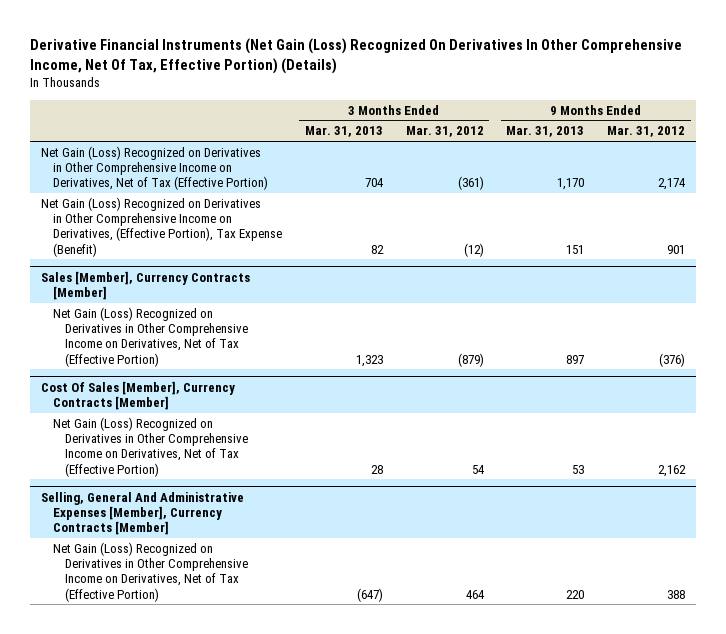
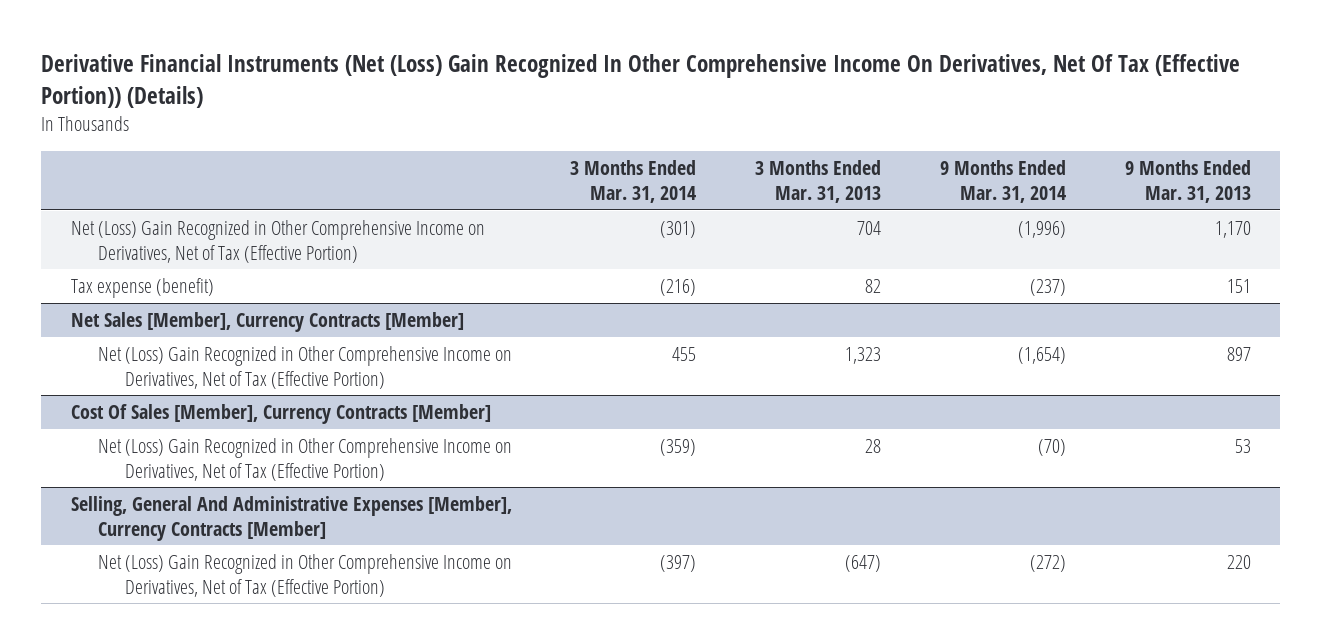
- Derivative Financial Instruments (Net Gain (Loss) Recognized On Derivatives In Other Comprehensive Income, Net Of Tax, Effective Portion) (Details)
+ Derivative Financial Instruments (Net (Loss) Gain Recognized In Other Comprehensive Income On Derivatives, Net Of Tax (Effective Portion)) (Details)
- | 3 Months Ended Mar. 31, 2013 | 3 Months Ended Mar. 31, 2012 | 9 Months Ended Mar. 31, 2013 | 9 Months Ended Mar. 31, 2012
+ | 3 Months Ended Mar. 31, 2014 | 3 Months Ended Mar. 31, 2013 | 9 Months Ended Mar. 31, 2014 | 9 Months Ended Mar. 31, 2013
- Net Gain (Loss) Recognized on Derivatives in Other Comprehensive Income on Derivatives, Net of Tax (Effective Portion) | 704 | (361) | 1,170 | 2,174
- Net Gain (Loss) Recognized on Derivatives in Other Comprehensive Income on Derivatives, (Effective Portion), Tax Expense (Benefit) | 82 | (12) | 151 | 901
- Sales [Member], Currency Contracts [Member]
- Net Gain (Loss) Recognized on Derivatives in Other Comprehensive Income on Derivatives, Net of Tax (Effective Portion) | 1,323 | (879) | 897 | (376)
+ Net (Loss) Gain Recognized in Other Comprehensive Income on Derivatives, Net of Tax (Effective Portion) | (301) | 704 | (1,996) | 1,170
+ Tax expense (benefit) | (216) | 82 | (237) | 151
+ Net Sales [Member], Currency Contracts [Member]
+ Net (Loss) Gain Recognized in Other Comprehensive Income on Derivatives, Net of Tax (Effective Portion) | 455 | 1,323 | (1,654) | 897
@ Cost Of Sales [Member], Currency Contracts [Member]
- Net Gain (Loss) Recognized on Derivatives in Other Comprehensive Income on Derivatives, Net of Tax (Effective Portion) | 28 | 54 | 53 | 2,162
+ Net (Loss) Gain Recognized in Other Comprehensive Income on Derivatives, Net of Tax (Effective Portion) | (359) | 28 | (70) | 53
@ Selling, General And Administrative Expenses [Member], Currency Contracts [Member]
- Net Gain (Loss) Recognized on Derivatives in Other Comprehensive Income on Derivatives, Net of Tax (Effective Portion) | (647) | 464 | 220 | 388
+ Net (Loss) Gain Recognized in Other Comprehensive Income on Derivatives, Net of Tax (Effective Portion) | (397) | (647) | (272) | 220

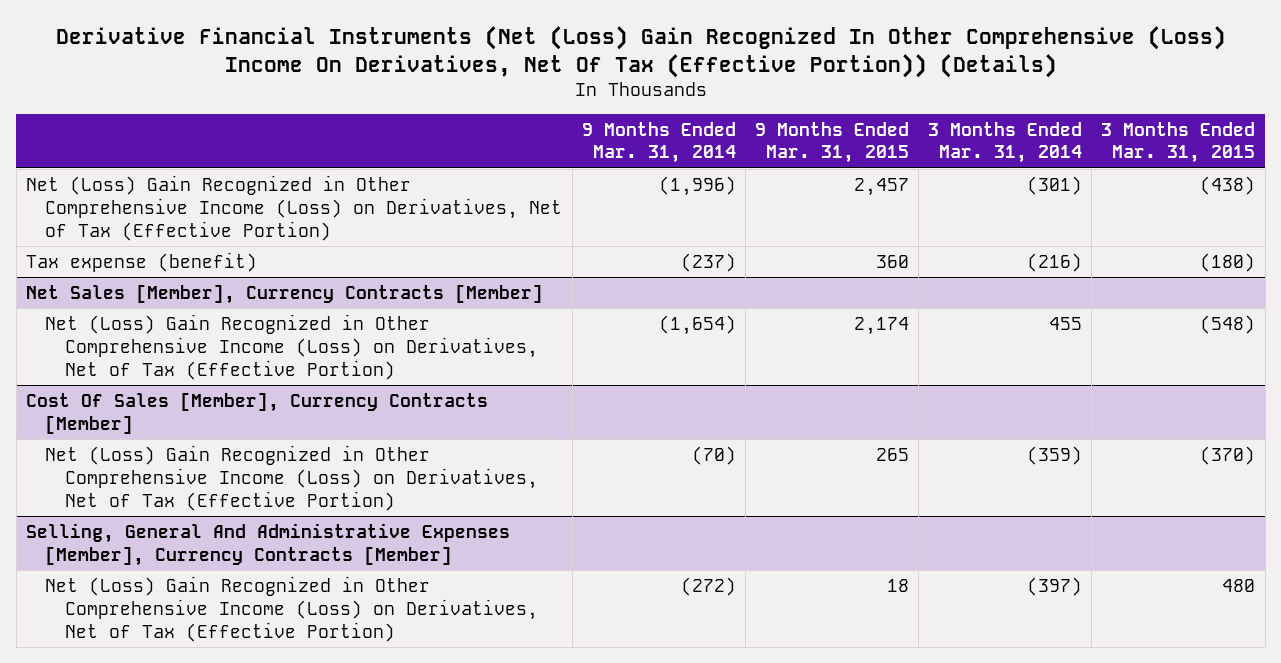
- Derivative Financial Instruments (Net (Loss) Gain Recognized In Other Comprehensive Income On Derivatives, Net Of Tax (Effective Portion)) (Details)
+ Derivative Financial Instruments (Net (Loss) Gain Recognized In Other Comprehensive (Loss) Income On Derivatives, Net Of Tax (Effective Portion)) (Details)
- | 3 Months Ended Mar. 31, 2014 | 3 Months Ended Mar. 31, 2013 | 9 Months Ended Mar. 31, 2014 | 9 Months Ended Mar. 31, 2013
+ | 9 Months Ended Mar. 31, 2014 | 9 Months Ended Mar. 31, 2015 | 3 Months Ended Mar. 31, 2014 | 3 Months Ended Mar. 31, 2015
- Net (Loss) Gain Recognized in Other Comprehensive Income on Derivatives, Net of Tax (Effective Portion) | (301) | 704 | (1,996) | 1,170
+ Net (Loss) Gain Recognized in Other Comprehensive Income (Loss) on Derivatives, Net of Tax (Effective Portion) | (1,996) | 2,457 | (301) | (438)
@ Net Sales [Member], Currency Contracts [Member]
- Net (Loss) Gain Recognized in Other Comprehensive Income on Derivatives, Net of Tax (Effective Portion) | 455 | 1,323 | (1,654) | 897
+ Net (Loss) Gain Recognized in Other Comprehensive Income (Loss) on Derivatives, Net of Tax (Effective Portion) | (1,654) | 2,174 | 455 | (548)
@ Cost Of Sales [Member], Currency Contracts [Member]
- Net (Loss) Gain Recognized in Other Comprehensive Income on Derivatives, Net of Tax (Effective Portion) | (359) | 28 | (70) | 53
+ Net (Loss) Gain Recognized in Other Comprehensive Income (Loss) on Derivatives, Net of Tax (Effective Portion) | (70) | 265 | (359) | (370)
@ Selling, General And Administrative Expenses [Member], Currency Contracts [Member]
- Net (Loss) Gain Recognized in Other Comprehensive Income on Derivatives, Net of Tax (Effective Portion) | (397) | (647) | (272) | 220
+ Net (Loss) Gain Recognized in Other Comprehensive Income (Loss) on Derivatives, Net of Tax (Effective Portion) | (272) | 18 | (397) | 480

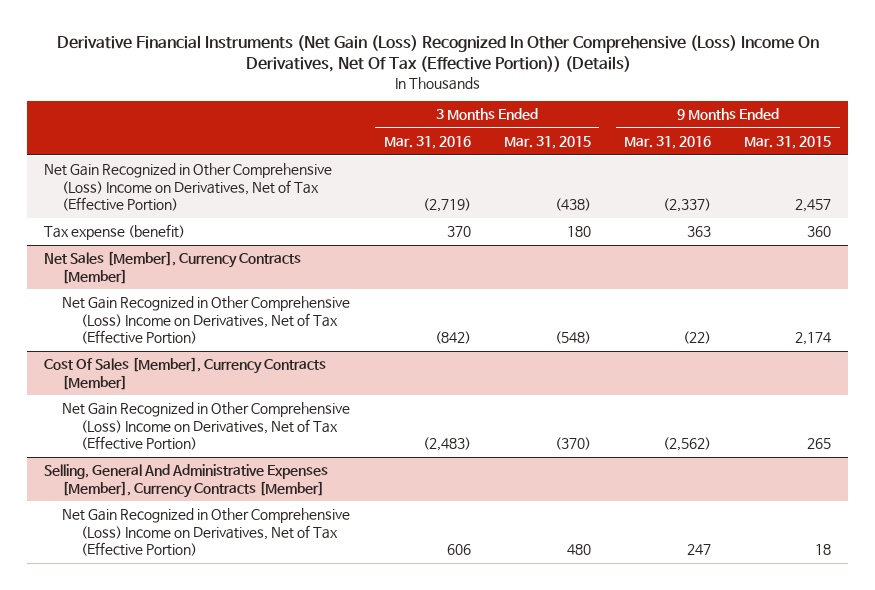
- Derivative Financial Instruments (Net (Loss) Gain Recognized In Other Comprehensive (Loss) Income On Derivatives, Net Of Tax (Effective Portion)) (Details)
+ Derivative Financial Instruments (Net Gain (Loss) Recognized In Other Comprehensive (Loss) Income On Derivatives, Net Of Tax (Effective Portion)) (Details)
- | 9 Months Ended Mar. 31, 2014 | 9 Months Ended Mar. 31, 2015 | 3 Months Ended Mar. 31, 2014 | 3 Months Ended Mar. 31, 2015
+ | 3 Months Ended Mar. 31, 2016 | 3 Months Ended Mar. 31, 2015 | 9 Months Ended Mar. 31, 2016 | 9 Months Ended Mar. 31, 2015
- Net (Loss) Gain Recognized in Other Comprehensive Income (Loss) on Derivatives, Net of Tax (Effective Portion) | (1,996) | 2,457 | (301) | (438)
- Tax expense (benefit) | (237) | 360 | (216) | (180)
+ Net Gain Recognized in Other Comprehensive (Loss) Income on Derivatives, Net of Tax (Effective Portion) | (2,719) | (438) | (2,337) | 2,457
+ Tax expense (benefit) | 370 | 180 | 363 | 360
@ Net Sales [Member], Currency Contracts [Member]
- Net (Loss) Gain Recognized in Other Comprehensive Income (Loss) on Derivatives, Net of Tax (Effective Portion) | (1,654) | 2,174 | 455 | (548)
+ Net Gain Recognized in Other Comprehensive (Loss) Income on Derivatives, Net of Tax (Effective Portion) | (842) | (548) | (22) | 2,174
@ Cost Of Sales [Member], Currency Contracts [Member]
- Net (Loss) Gain Recognized in Other Comprehensive Income (Loss) on Derivatives, Net of Tax (Effective Portion) | (70) | 265 | (359) | (370)
+ Net Gain Recognized in Other Comprehensive (Loss) Income on Derivatives, Net of Tax (Effective Portion) | (2,483) | (370) | (2,562) | 265
@ Selling, General And Administrative Expenses [Member], Currency Contracts [Member]
- Net (Loss) Gain Recognized in Other Comprehensive Income (Loss) on Derivatives, Net of Tax (Effective Portion) | (272) | 18 | (397) | 480
+ Net Gain Recognized in Other Comprehensive (Loss) Income on Derivatives, Net of Tax (Effective Portion) | 606 | 480 | 247 | 18

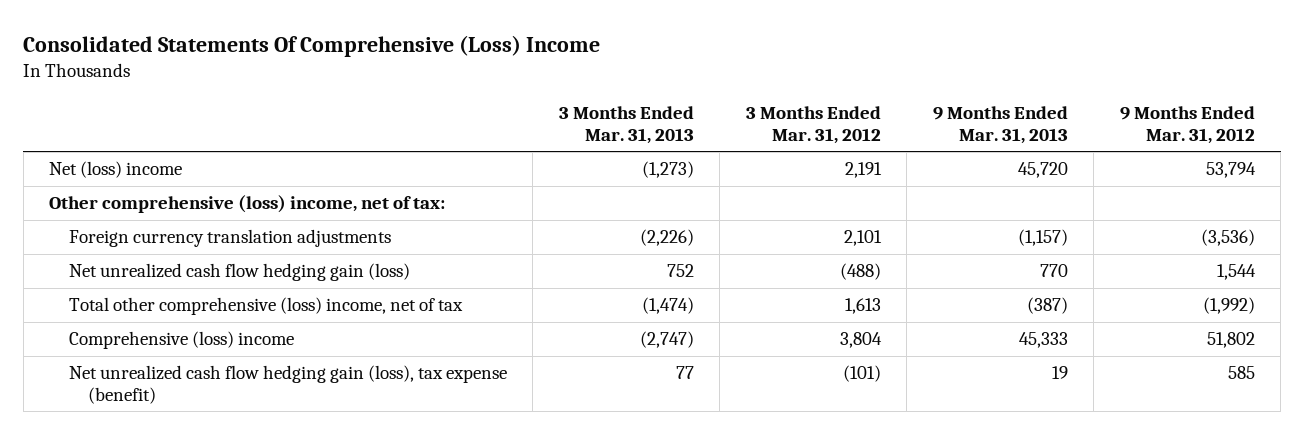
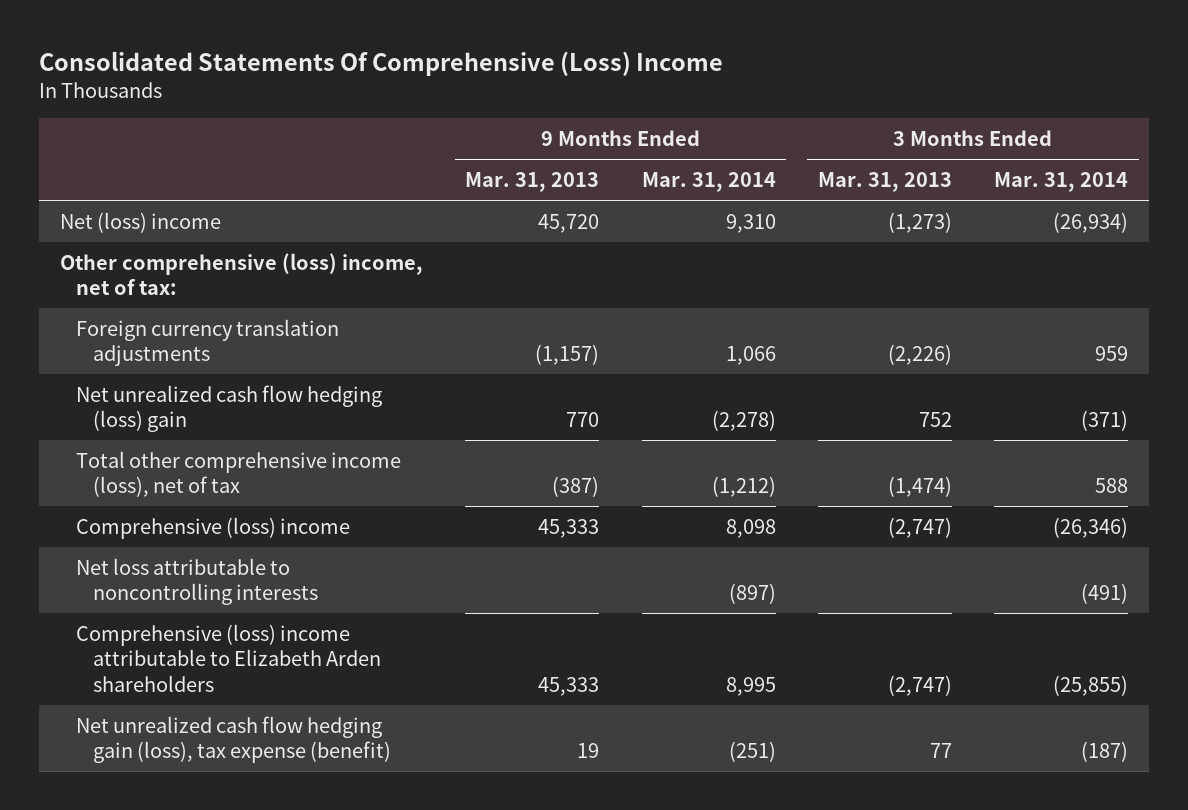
- | 3 Months Ended Mar. 31, 2013 | 3 Months Ended Mar. 31, 2012 | 9 Months Ended Mar. 31, 2013 | 9 Months Ended Mar. 31, 2012
+ | 9 Months Ended Mar. 31, 2013 | 9 Months Ended Mar. 31, 2014 | 3 Months Ended Mar. 31, 2013 | 3 Months Ended Mar. 31, 2014
- Net unrealized cash flow hedging gain (loss) | 752 | (488) | 770 | 1,544
- Total other comprehensive (loss) income, net of tax | (1,474) | 1,613 | (387) | (1,992)
+ Net unrealized cash flow hedging (loss) gain | 770 | (2,278) | 752 | (371)
+ Total other comprehensive income (loss), net of tax | (387) | (1,212) | (1,474) | 588
+ Net loss attributable to noncontrolling interests | | (897) | | (491)
+ Comprehensive (loss) income attributable to Elizabeth Arden shareholders | 45,333 | 8,995 | (2,747) | (25,855)

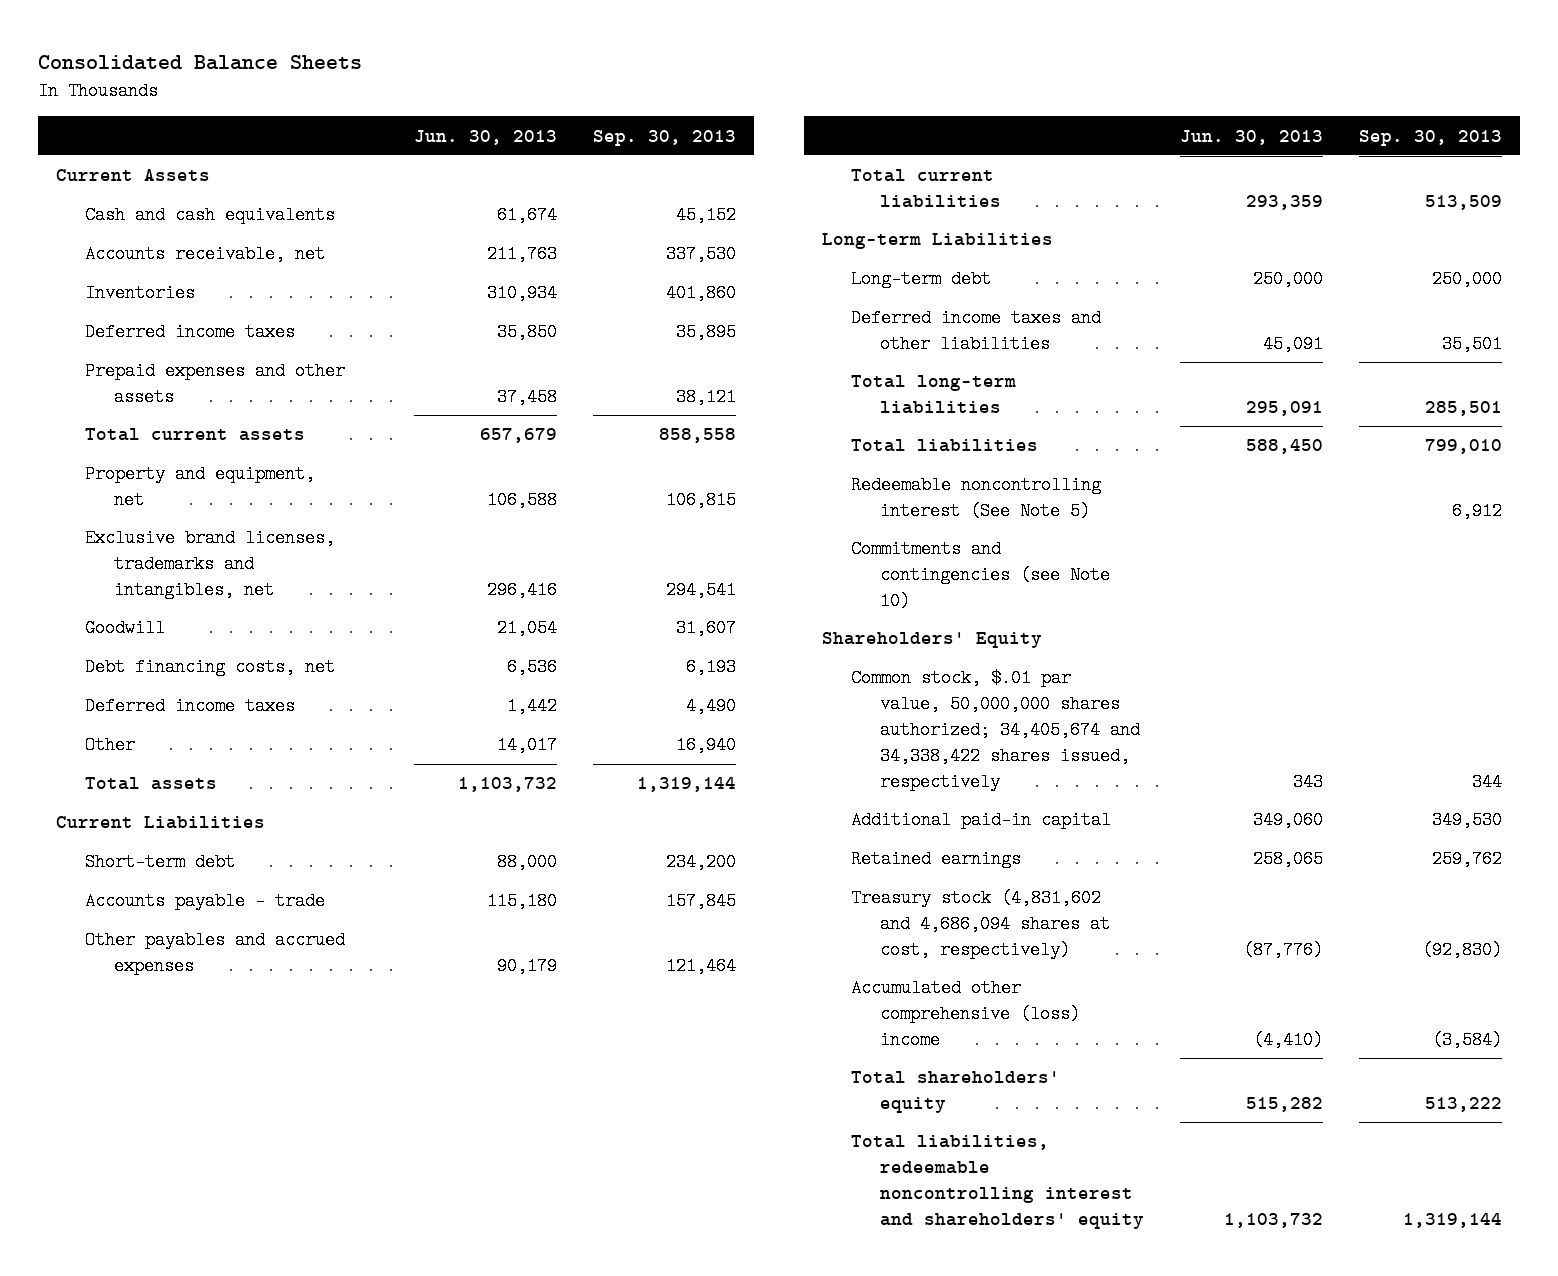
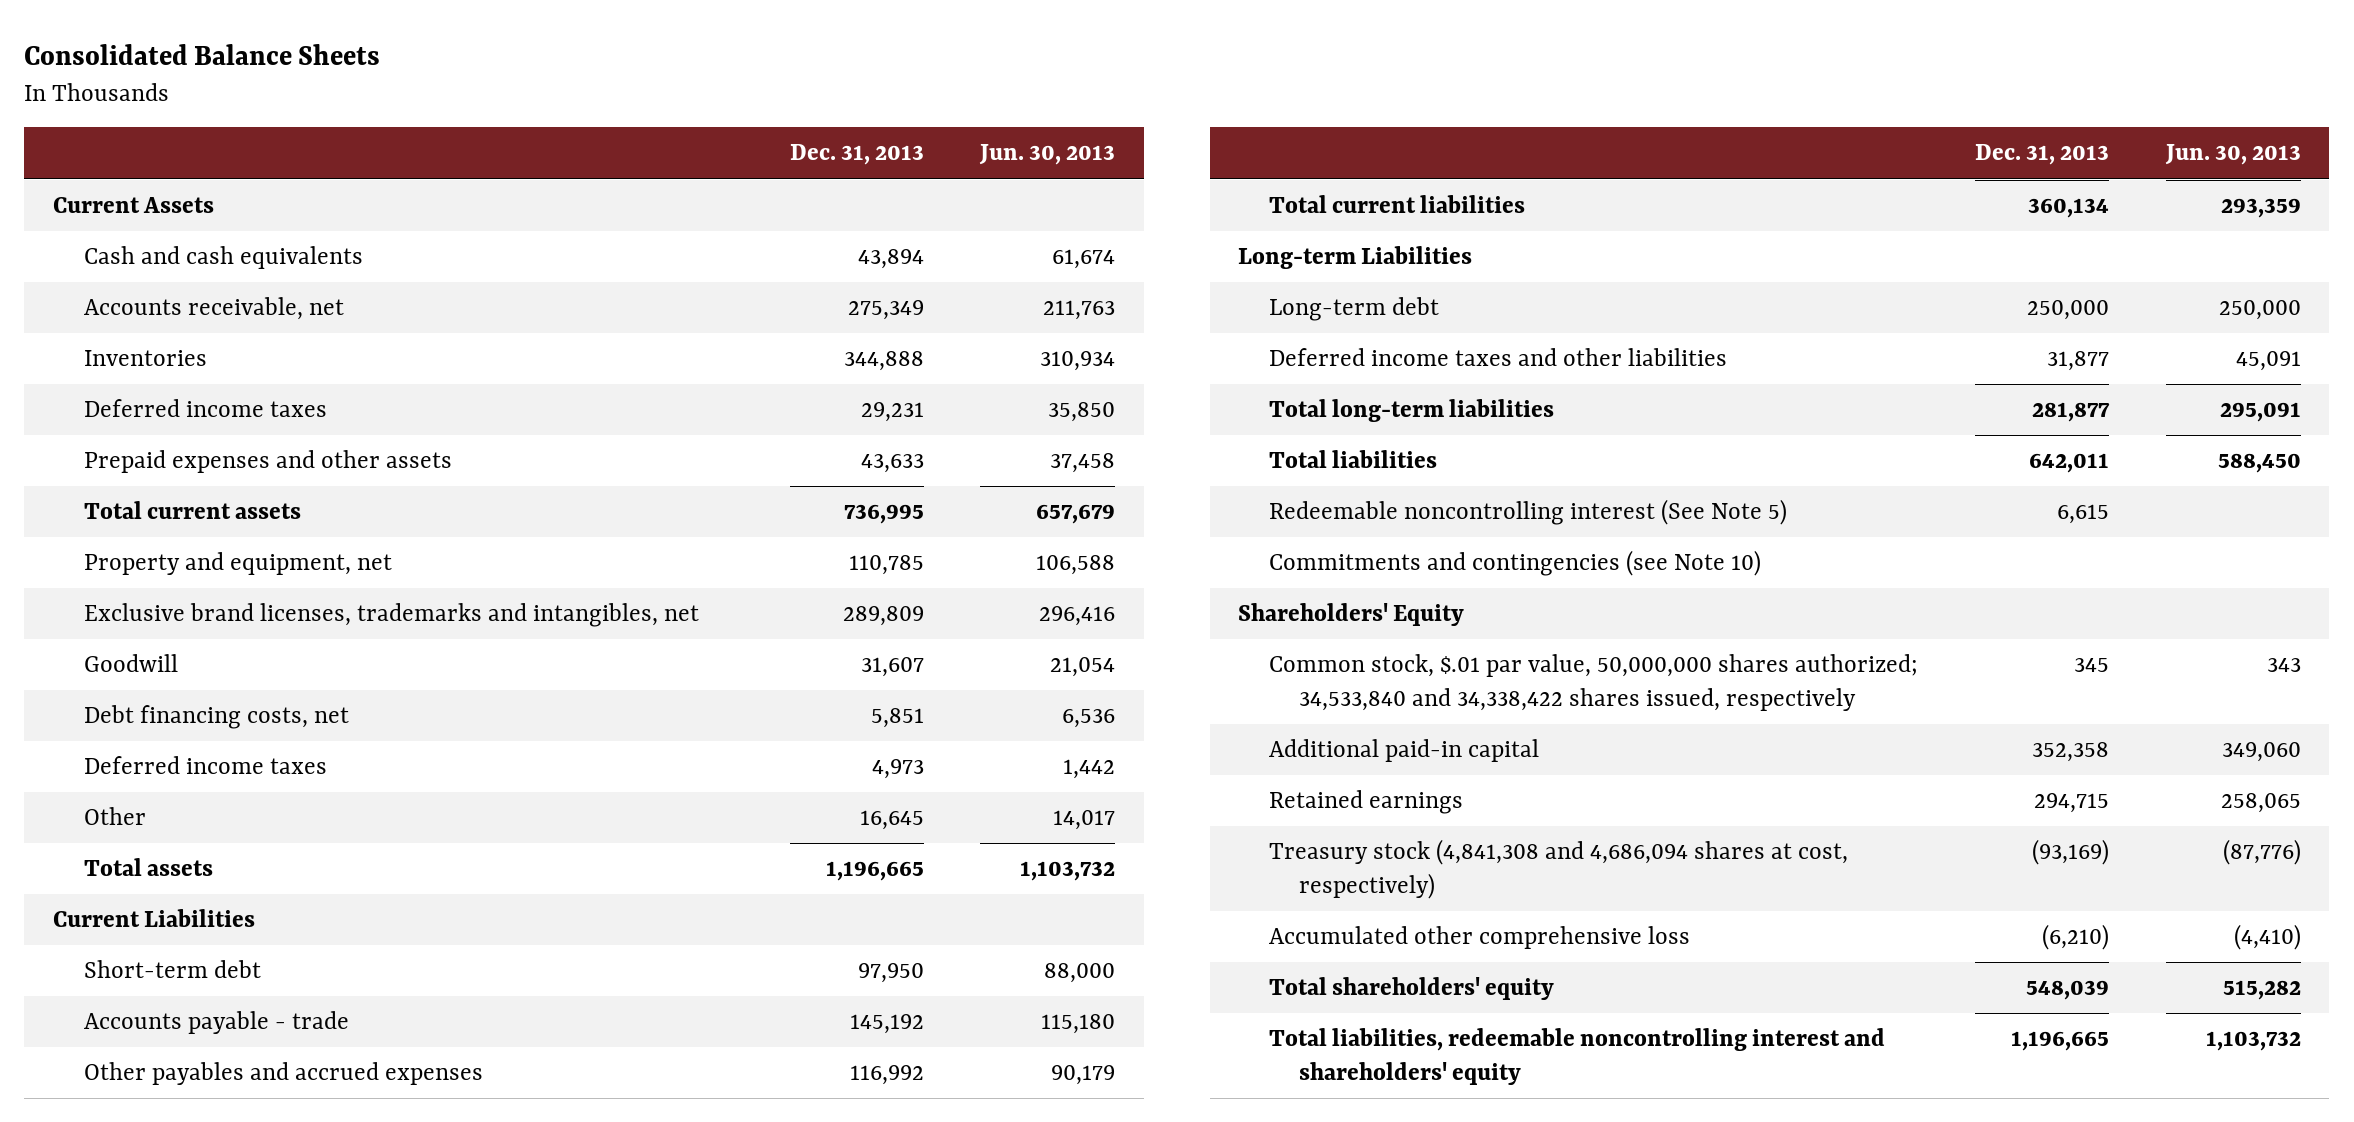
- | Jun. 30, 2013 | Sep. 30, 2013
+ | Dec. 31, 2013 | Jun. 30, 2013
- Common stock, $.01 par value, 50,000,000 shares authorized; 34,405,674 and 34,338,422 shares issued, respectively | 343 | 344
+ Common stock, $.01 par value, 50,000,000 shares authorized; 34,533,840 and 34,338,422 shares issued, respectively | 345 | 343
- Treasury stock (4,831,602 and 4,686,094 shares at cost, respectively) | (87,776) | (92,830)
- Accumulated other comprehensive (loss) income | (4,410) | (3,584)
+ Treasury stock (4,841,308 and 4,686,094 shares at cost, respectively) | (93,169) | (87,776)
+ Accumulated other comprehensive loss | (6,210) | (4,410)

